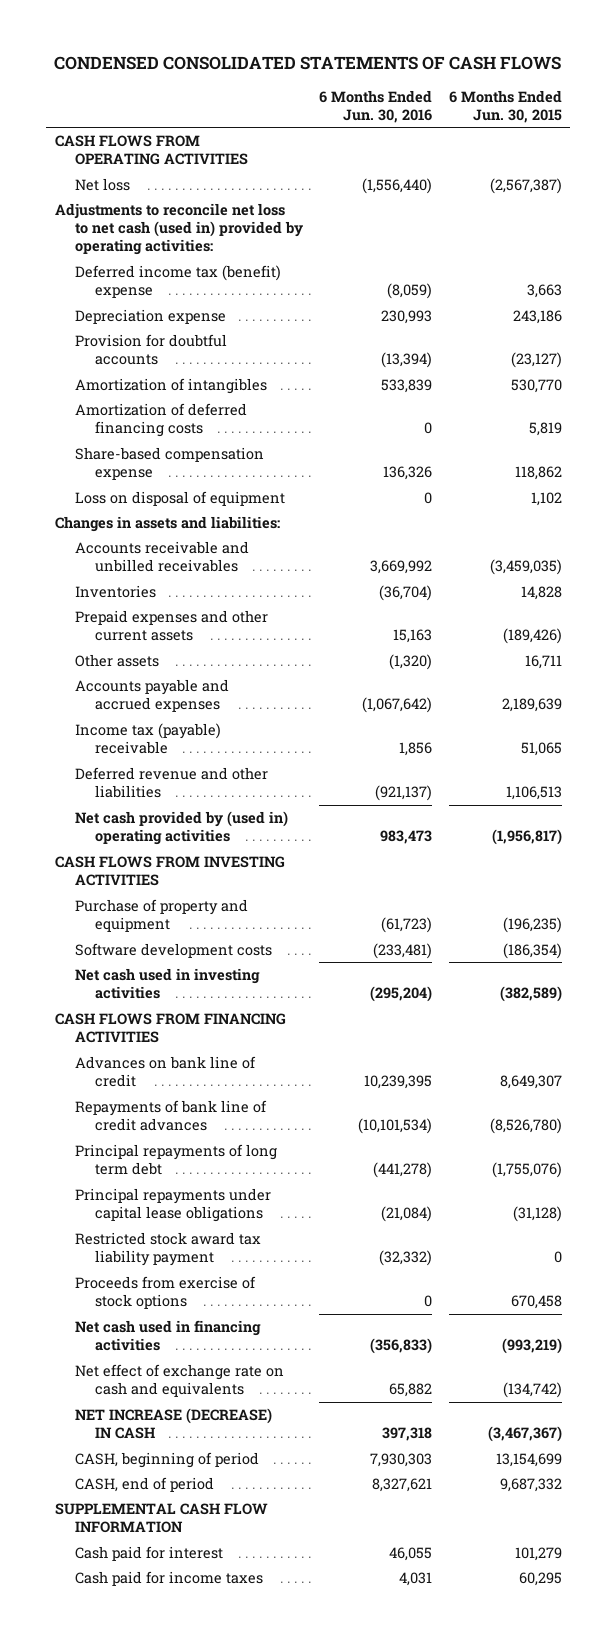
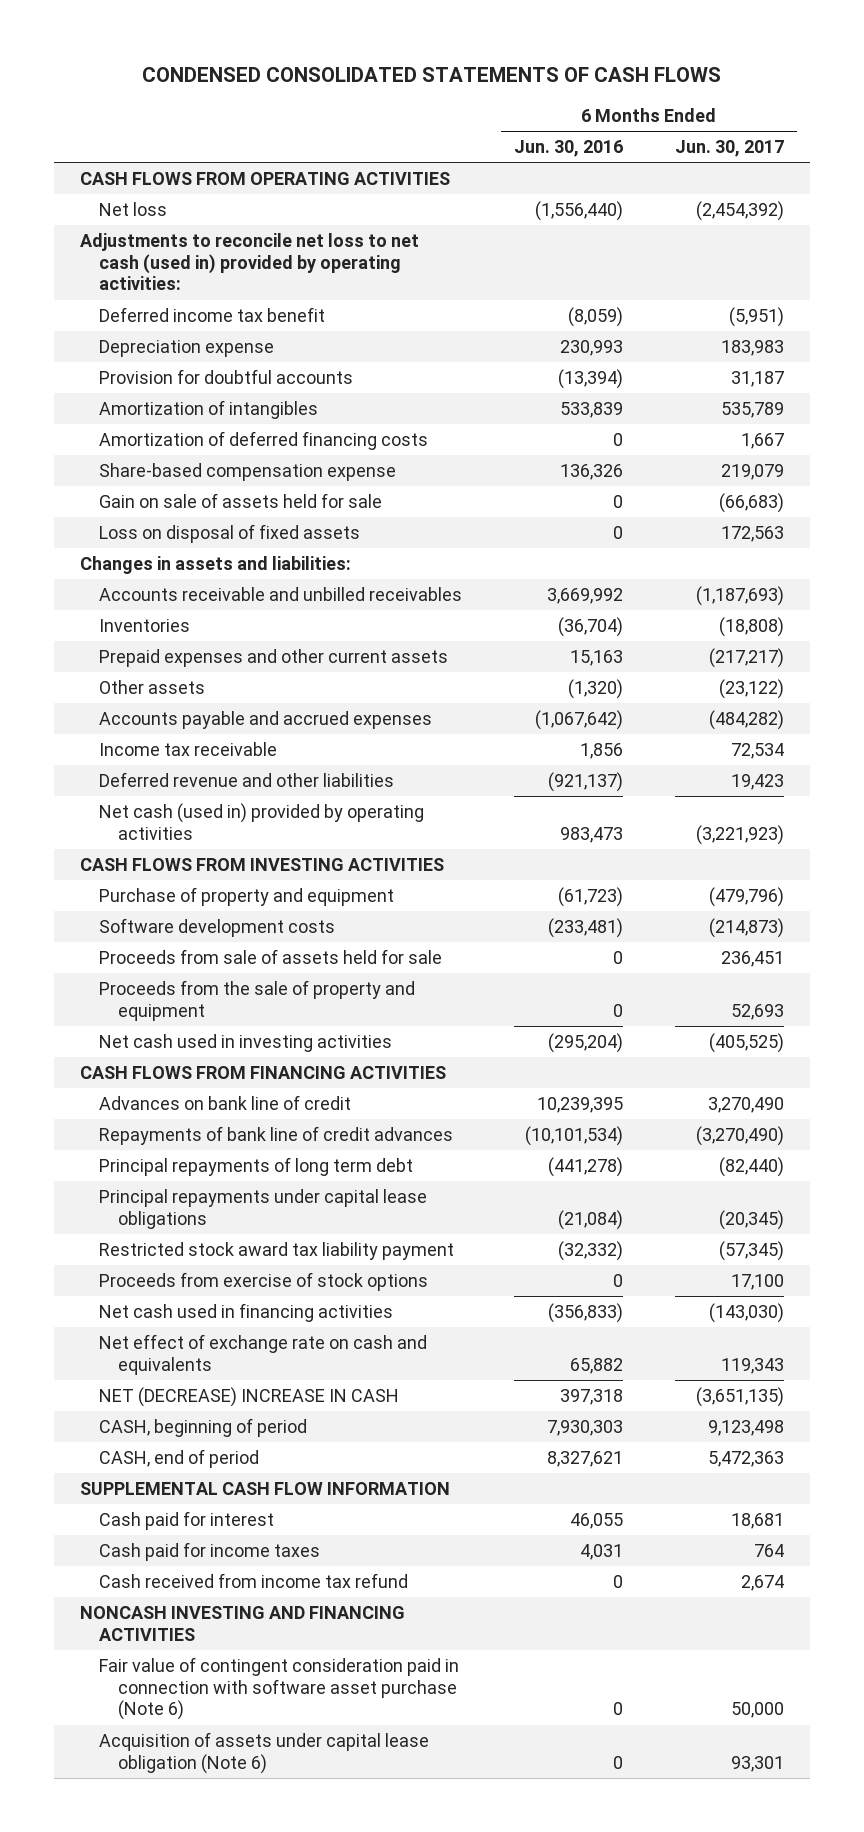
- | 6 Months Ended Jun. 30, 2016 | 6 Months Ended Jun. 30, 2015
+ | 6 Months Ended Jun. 30, 2016 | 6 Months Ended Jun. 30, 2017
- Deferred income tax (benefit) expense | (8,059) | 3,663
+ Deferred income tax benefit | (8,059) | (5,951)
- Loss on disposal of equipment | 0 | 1,102
+ Gain on sale of assets held for sale | 0 | (66,683)
+ Loss on disposal of fixed assets | 0 | 172,563
- Income tax (payable) receivable | 1,856 | 51,065
+ Income tax receivable | 1,856 | 72,534
- Net cash provided by (used in) operating activities | 983,473 | (1,956,817)
+ Net cash (used in) provided by operating activities | 983,473 | (3,221,923)
+ Proceeds from sale of assets held for sale | 0 | 236,451
+ Proceeds from the sale of property and equipment | 0 | 52,693
- NET INCREASE (DECREASE) IN CASH | 397,318 | (3,467,367)
+ NET (DECREASE) INCREASE IN CASH | 397,318 | (3,651,135)
+ Cash received from income tax refund | 0 | 2,674
+ NONCASH INVESTING AND FINANCING ACTIVITIES
+ Fair value of contingent consideration paid in connection with software asset purchase (Note 6) | 0 | 50,000
+ Acquisition of assets under capital lease obligation (Note 6) | 0 | 93,301

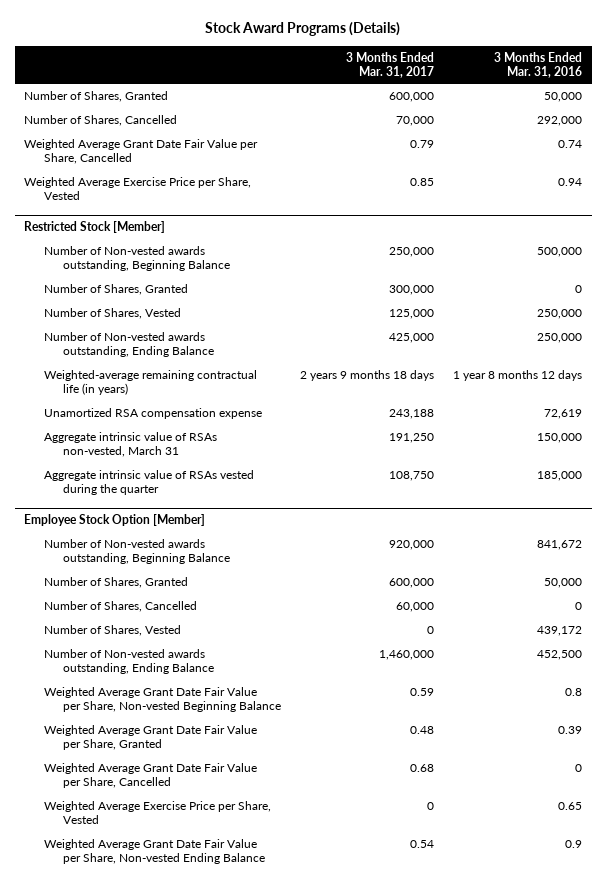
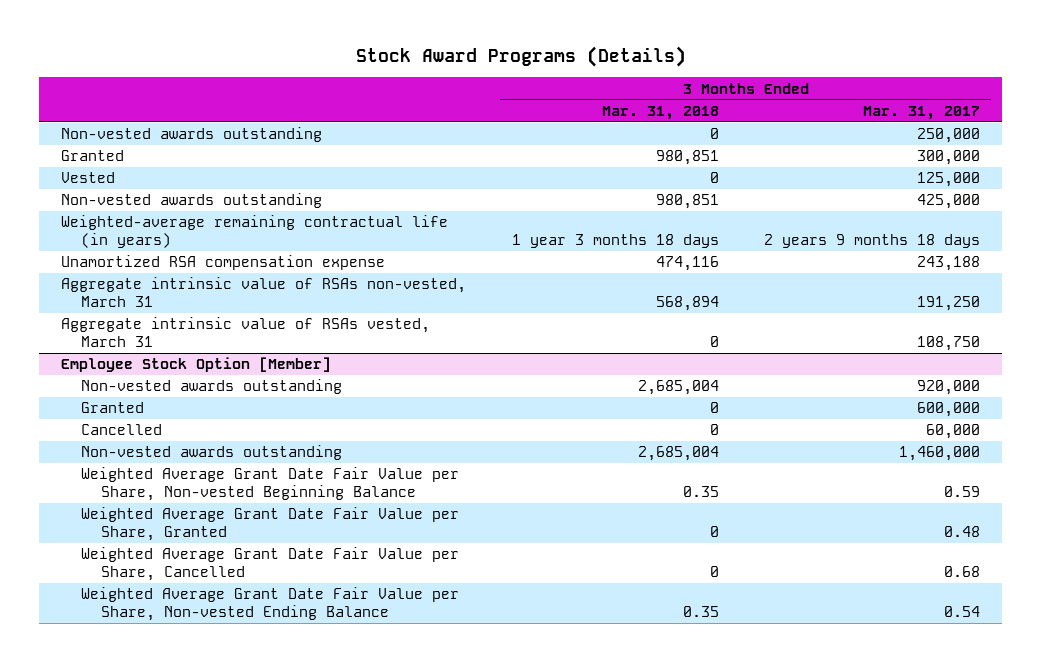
- | 3 Months Ended Mar. 31, 2017 | 3 Months Ended Mar. 31, 2016
+ | 3 Months Ended Mar. 31, 2018 | 3 Months Ended Mar. 31, 2017
- Number of Shares, Granted | 600,000 | 50,000
- Number of Shares, Cancelled | 70,000 | 292,000
- Weighted Average Grant Date Fair Value per Share, Cancelled | 0.79 | 0.74
- Weighted Average Exercise Price per Share, Vested | 0.85 | 0.94
- Restricted Stock [Member]
- Number of Non-vested awards outstanding, Beginning Balance | 250,000 | 500,000
- Number of Shares, Granted | 300,000 | 0
- Number of Shares, Vested | 125,000 | 250,000
- Number of Non-vested awards outstanding, Ending Balance | 425,000 | 250,000
+ Non-vested awards outstanding | 0 | 250,000
+ Granted | 980,851 | 300,000
+ Vested | 0 | 125,000
+ Non-vested awards outstanding | 980,851 | 425,000
- Aggregate intrinsic value of RSAs vested during the quarter | 108,750 | 185,000
+ Aggregate intrinsic value of RSAs vested, March 31 | 0 | 108,750
@ Employee Stock Option [Member]
- Number of Non-vested awards outstanding, Beginning Balance | 920,000 | 841,672
- Number of Shares, Granted | 600,000 | 50,000
- Number of Shares, Cancelled | 60,000 | 0
- Number of Shares, Vested | 0 | 439,172
- Number of Non-vested awards outstanding, Ending Balance | 1,460,000 | 452,500
+ Non-vested awards outstanding | 2,685,004 | 920,000
+ Granted | 0 | 600,000
+ Cancelled | 0 | 60,000
+ Non-vested awards outstanding | 2,685,004 | 1,460,000
- Weighted Average Exercise Price per Share, Vested | 0 | 0.65

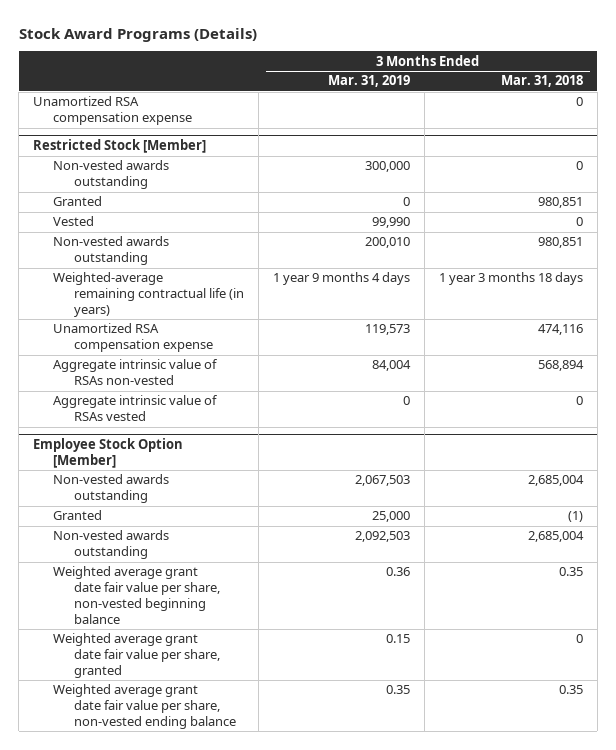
- | 3 Months Ended Mar. 31, 2018 | 3 Months Ended Mar. 31, 2017
+ | 3 Months Ended Mar. 31, 2019 | 3 Months Ended Mar. 31, 2018
+ Unamortized RSA compensation expense | | 0
+ Restricted Stock [Member]
- Aggregate intrinsic value of RSAs non-vested, March 31 | 568,894 | 191,250
- Aggregate intrinsic value of RSAs vested, March 31 | 0 | 108,750
+ Aggregate intrinsic value of RSAs non-vested | 84,004 | 568,894
+ Aggregate intrinsic value of RSAs vested | 0 | 0
@ Employee Stock Option [Member]
- Granted | 0 | 600,000
- Cancelled | 0 | 60,000
+ Granted | 25,000 | (1)
- Weighted Average Grant Date Fair Value per Share, Non-vested Beginning Balance | 0.35 | 0.59
- Weighted Average Grant Date Fair Value per Share, Granted | 0 | 0.48
- Weighted Average Grant Date Fair Value per Share, Cancelled | 0 | 0.68
- Weighted Average Grant Date Fair Value per Share, Non-vested Ending Balance | 0.35 | 0.54
+ Weighted average grant date fair value per share, non-vested beginning balance | 0.36 | 0.35
+ Weighted average grant date fair value per share, granted | 0.15 | 0
+ Weighted average grant date fair value per share, non-vested ending balance | 0.35 | 0.35

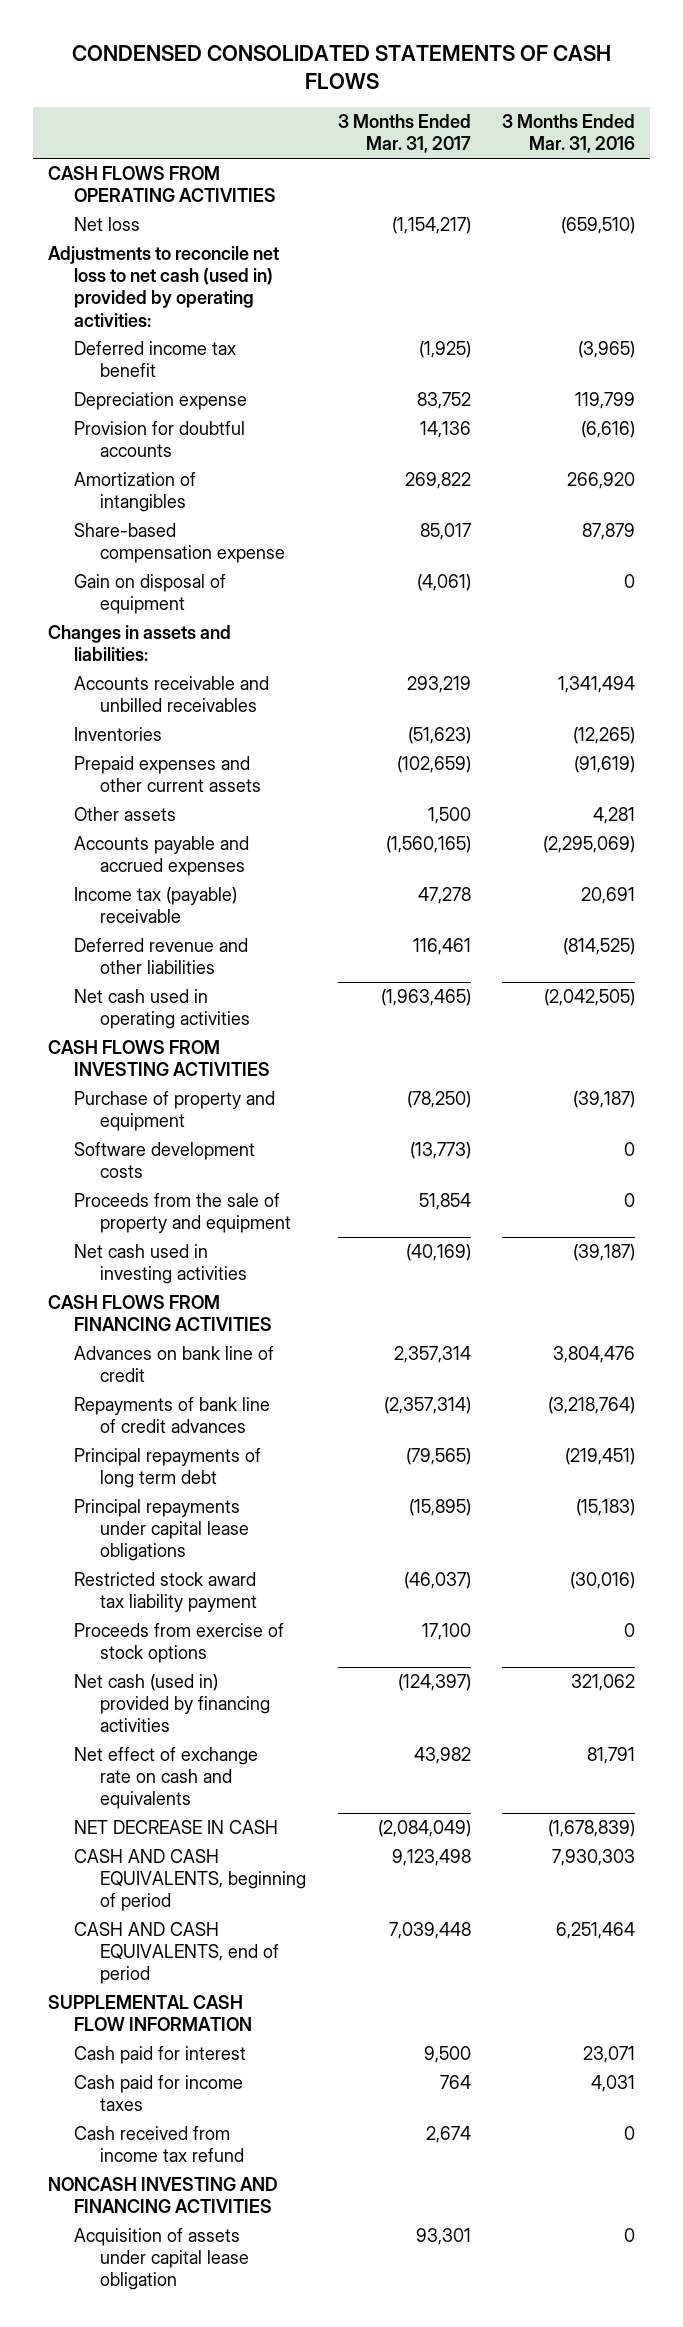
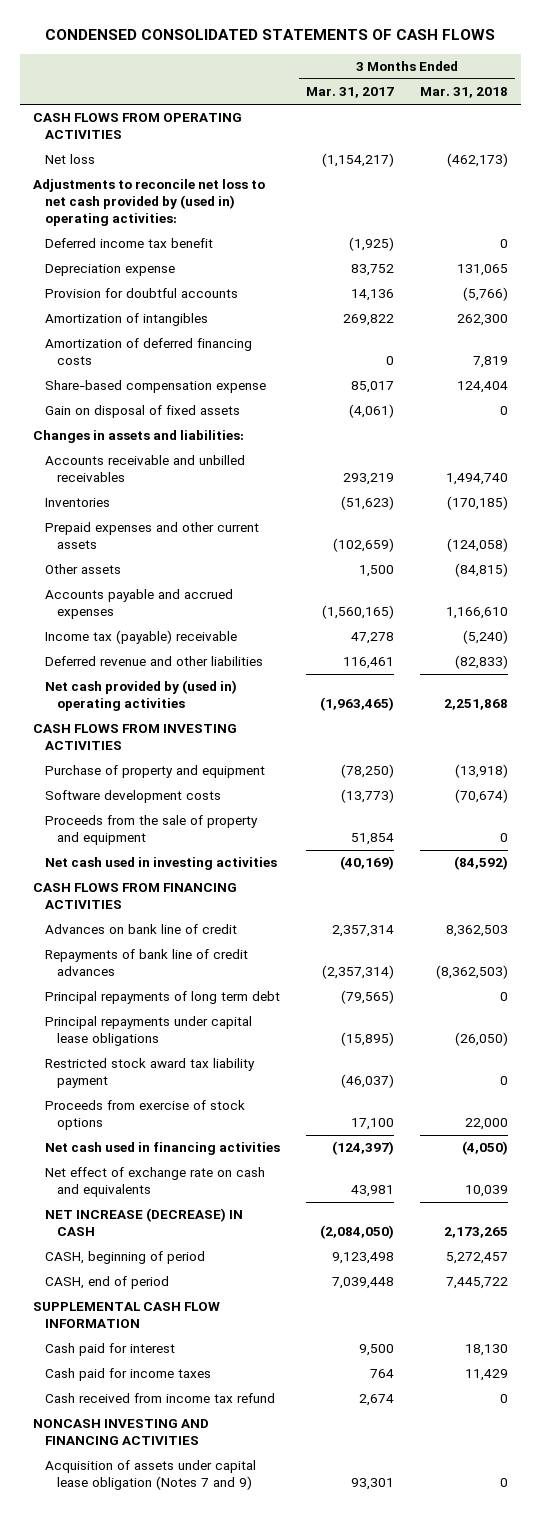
- | 3 Months Ended Mar. 31, 2017 | 3 Months Ended Mar. 31, 2016
+ | 3 Months Ended Mar. 31, 2017 | 3 Months Ended Mar. 31, 2018
- Adjustments to reconcile net loss to net cash (used in) provided by operating activities:
+ Adjustments to reconcile net loss to net cash provided by (used in) operating activities:
+ Amortization of deferred financing costs | 0 | 7,819
- Gain on disposal of equipment | (4,061) | 0
+ Gain on disposal of fixed assets | (4,061) | 0
- Net cash used in operating activities | (1,963,465) | (2,042,505)
+ Net cash provided by (used in) operating activities | (1,963,465) | 2,251,868
- Net cash (used in) provided by financing activities | (124,397) | 321,062
- Net effect of exchange rate on cash and equivalents | 43,982 | 81,791
- NET DECREASE IN CASH | (2,084,049) | (1,678,839)
- CASH AND CASH EQUIVALENTS, beginning of period | 9,123,498 | 7,930,303
- CASH AND CASH EQUIVALENTS, end of period | 7,039,448 | 6,251,464
+ Net cash used in financing activities | (124,397) | (4,050)
+ Net effect of exchange rate on cash and equivalents | 43,981 | 10,039
+ NET INCREASE (DECREASE) IN CASH | (2,084,050) | 2,173,265
+ CASH, beginning of period | 9,123,498 | 5,272,457
+ CASH, end of period | 7,039,448 | 7,445,722
- Acquisition of assets under capital lease obligation | 93,301 | 0
+ Acquisition of assets under capital lease obligation (Notes 7 and 9) | 93,301 | 0

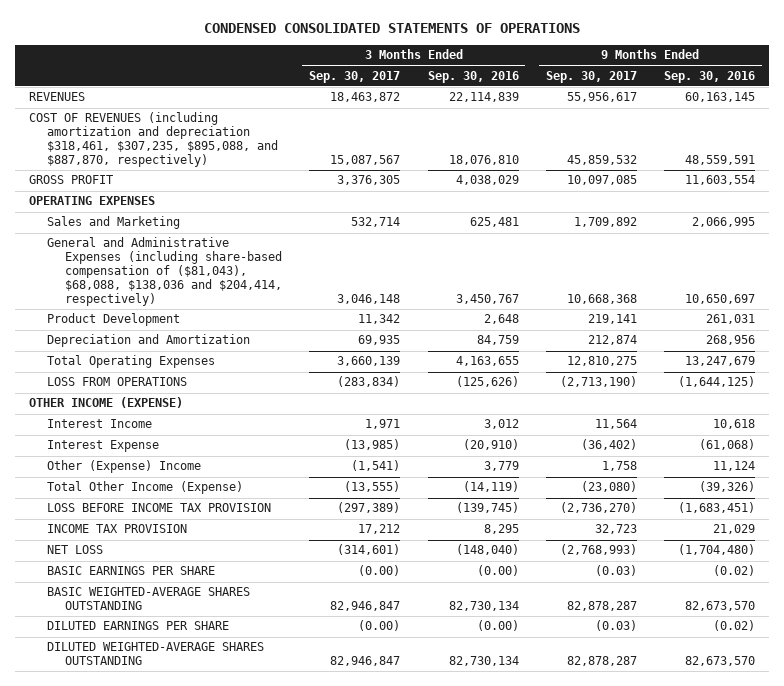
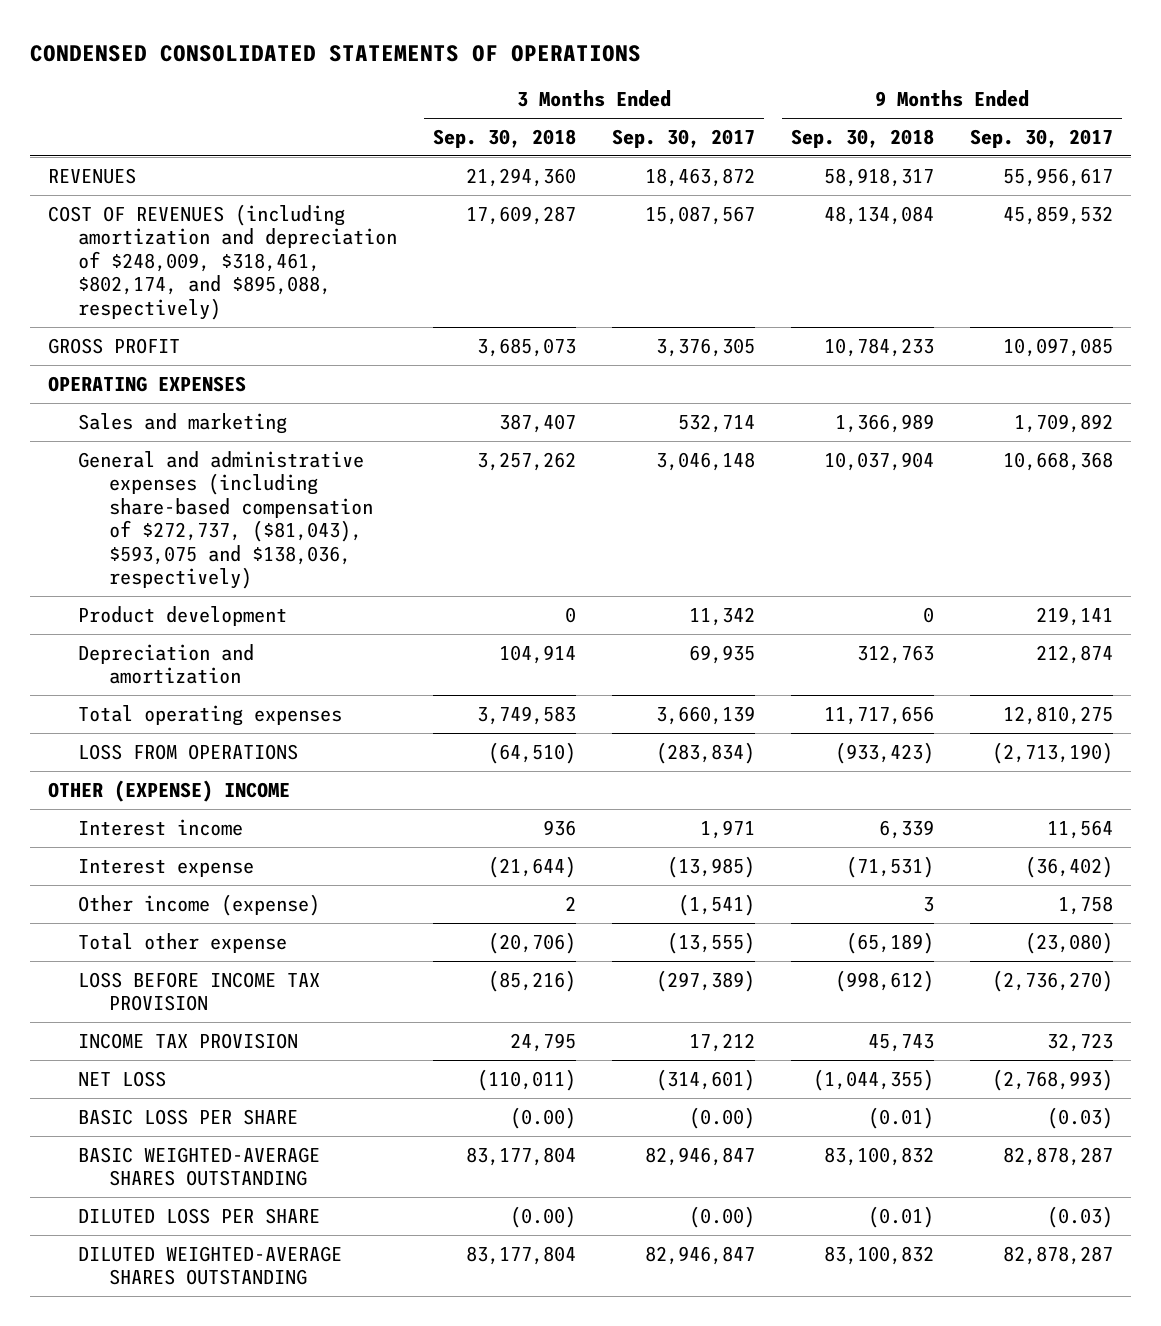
- | 3 Months Ended Sep. 30, 2017 | 3 Months Ended Sep. 30, 2016 | 9 Months Ended Sep. 30, 2017 | 9 Months Ended Sep. 30, 2016
+ | 3 Months Ended Sep. 30, 2018 | 3 Months Ended Sep. 30, 2017 | 9 Months Ended Sep. 30, 2018 | 9 Months Ended Sep. 30, 2017
- COST OF REVENUES (including amortization and depreciation $318,461, $307,235, $895,088, and $887,870, respectively) | 15,087,567 | 18,076,810 | 45,859,532 | 48,559,591
+ COST OF REVENUES (including amortization and depreciation of $248,009, $318,461, $802,174, and $895,088, respectively) | 17,609,287 | 15,087,567 | 48,134,084 | 45,859,532
- Sales and Marketing | 532,714 | 625,481 | 1,709,892 | 2,066,995
- General and Administrative Expenses (including share-based compensation of ($81,043), $68,088, $138,036 and $204,414, respectively) | 3,046,148 | 3,450,767 | 10,668,368 | 10,650,697
- Product Development | 11,342 | 2,648 | 219,141 | 261,031
- Depreciation and Amortization | 69,935 | 84,759 | 212,874 | 268,956
- Total Operating Expenses | 3,660,139 | 4,163,655 | 12,810,275 | 13,247,679
+ Sales and marketing | 387,407 | 532,714 | 1,366,989 | 1,709,892
+ General and administrative expenses (including share-based compensation of $272,737, ($81,043), $593,075 and $138,036, respectively) | 3,257,262 | 3,046,148 | 10,037,904 | 10,668,368
+ Product development | 0 | 11,342 | 0 | 219,141
+ Depreciation and amortization | 104,914 | 69,935 | 312,763 | 212,874
+ Total operating expenses | 3,749,583 | 3,660,139 | 11,717,656 | 12,810,275
- OTHER INCOME (EXPENSE)
- Interest Income | 1,971 | 3,012 | 11,564 | 10,618
- Interest Expense | (13,985) | (20,910) | (36,402) | (61,068)
- Other (Expense) Income | (1,541) | 3,779 | 1,758 | 11,124
- Total Other Income (Expense) | (13,555) | (14,119) | (23,080) | (39,326)
+ OTHER (EXPENSE) INCOME
+ Interest income | 936 | 1,971 | 6,339 | 11,564
+ Interest expense | (21,644) | (13,985) | (71,531) | (36,402)
+ Other income (expense) | 2 | (1,541) | 3 | 1,758
+ Total other expense | (20,706) | (13,555) | (65,189) | (23,080)
- BASIC EARNINGS PER SHARE | (0.00) | (0.00) | (0.03) | (0.02)
+ BASIC LOSS PER SHARE | (0.00) | (0.00) | (0.01) | (0.03)
- DILUTED EARNINGS PER SHARE | (0.00) | (0.00) | (0.03) | (0.02)
+ DILUTED LOSS PER SHARE | (0.00) | (0.00) | (0.01) | (0.03)

